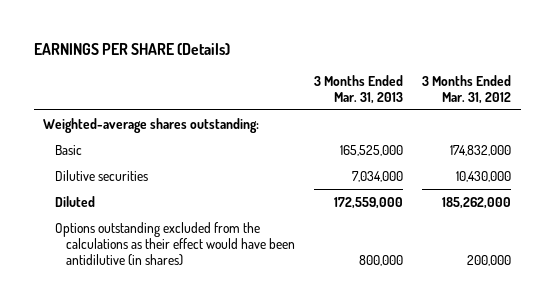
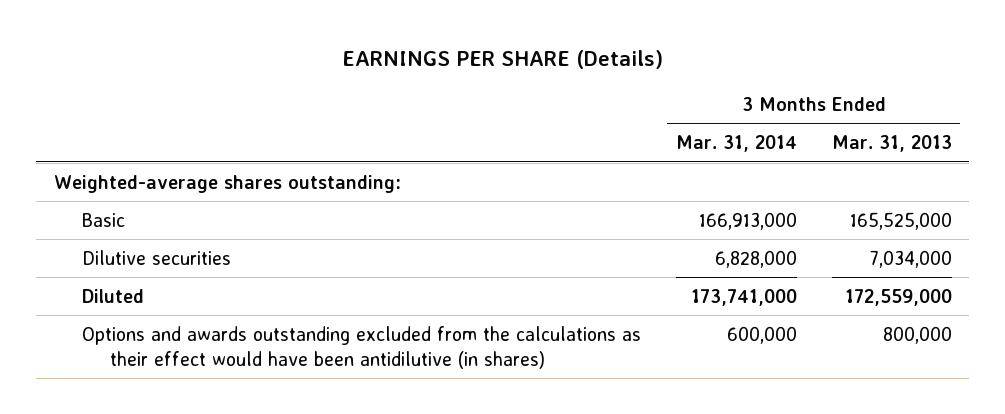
- | 3 Months Ended Mar. 31, 2013 | 3 Months Ended Mar. 31, 2012
+ | 3 Months Ended Mar. 31, 2014 | 3 Months Ended Mar. 31, 2013
- Options outstanding excluded from the calculations as their effect would have been antidilutive (in shares) | 800,000 | 200,000
+ Options and awards outstanding excluded from the calculations as their effect would have been antidilutive (in shares) | 600,000 | 800,000

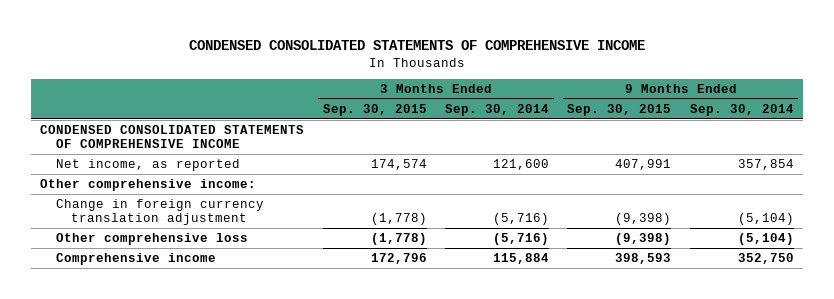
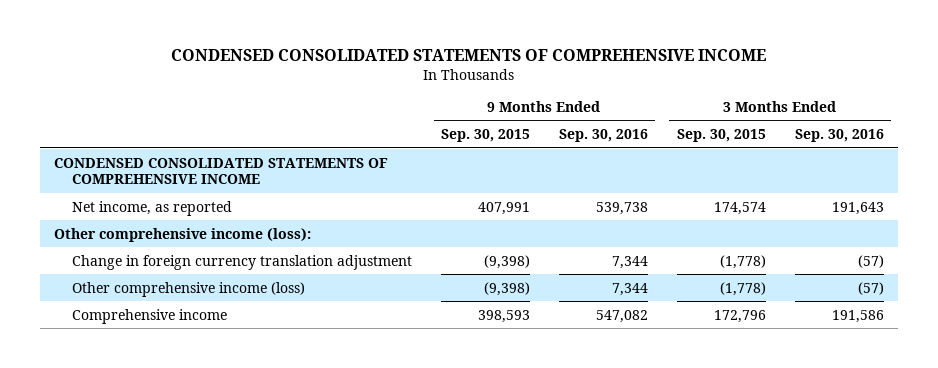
- | 3 Months Ended Sep. 30, 2015 | 3 Months Ended Sep. 30, 2014 | 9 Months Ended Sep. 30, 2015 | 9 Months Ended Sep. 30, 2014
+ | 9 Months Ended Sep. 30, 2015 | 9 Months Ended Sep. 30, 2016 | 3 Months Ended Sep. 30, 2015 | 3 Months Ended Sep. 30, 2016
- Other comprehensive income:
+ Other comprehensive income (loss):
- Other comprehensive loss | (1,778) | (5,716) | (9,398) | (5,104)
+ Other comprehensive income (loss) | (9,398) | 7,344 | (1,778) | (57)

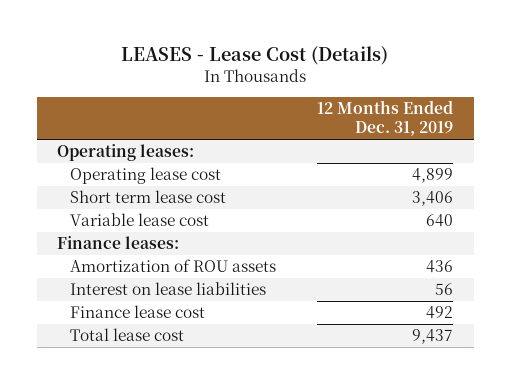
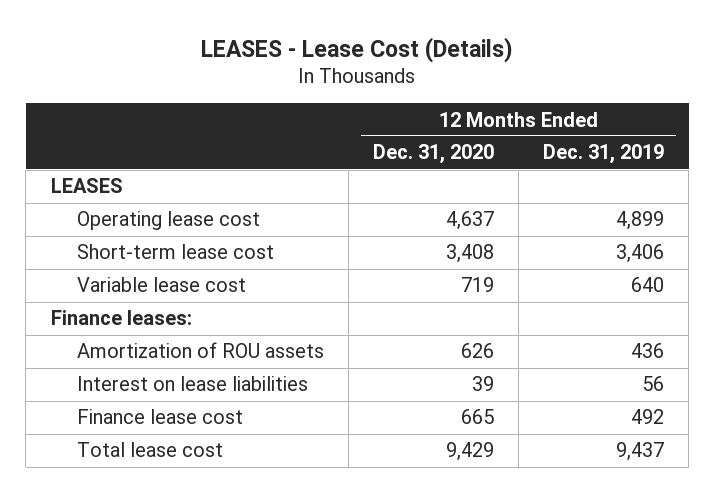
- | 12 Months Ended Dec. 31, 2019
+ | 12 Months Ended Dec. 31, 2020 | 12 Months Ended Dec. 31, 2019
- Operating leases:
+ LEASES
- Short term lease cost | 3,406
+ Short-term lease cost | 3,408 | 3,406

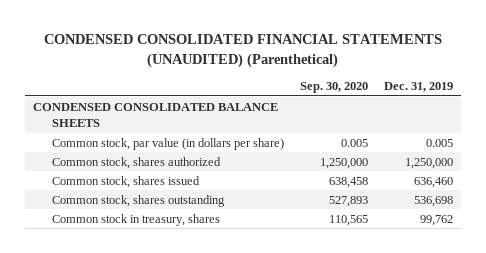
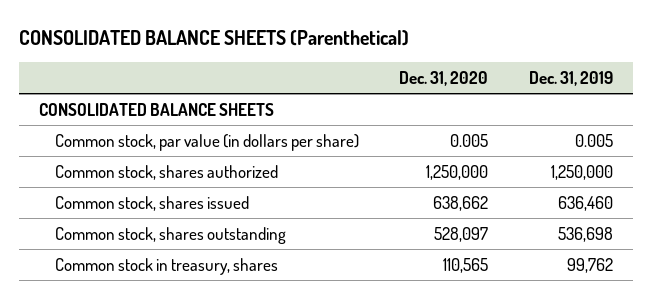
- CONDENSED CONSOLIDATED FINANCIAL STATEMENTS (UNAUDITED) (Parenthetical)
+ CONSOLIDATED BALANCE SHEETS (Parenthetical)
- | Sep. 30, 2020 | Dec. 31, 2019
+ | Dec. 31, 2020 | Dec. 31, 2019
- CONDENSED CONSOLIDATED BALANCE SHEETS
+ CONSOLIDATED BALANCE SHEETS

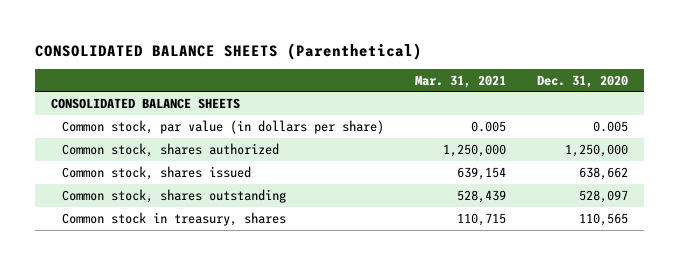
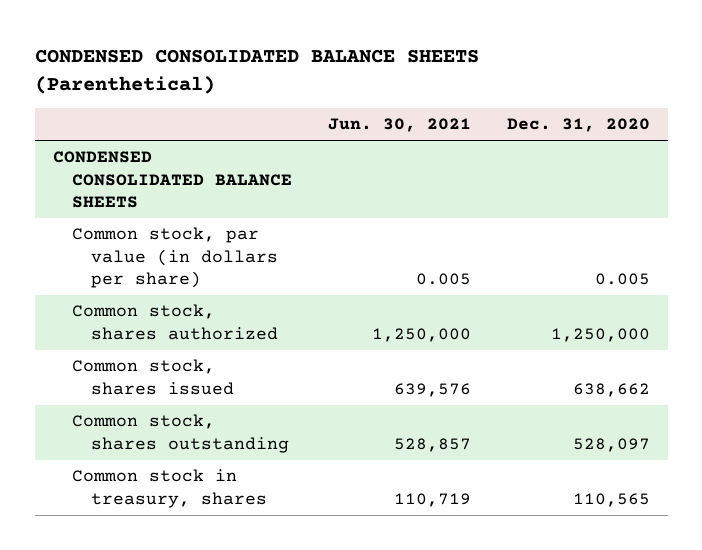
- CONSOLIDATED BALANCE SHEETS (Parenthetical)
+ CONDENSED CONSOLIDATED BALANCE SHEETS (Parenthetical)
- | Mar. 31, 2021 | Dec. 31, 2020
+ | Jun. 30, 2021 | Dec. 31, 2020
- CONSOLIDATED BALANCE SHEETS
+ CONDENSED CONSOLIDATED BALANCE SHEETS

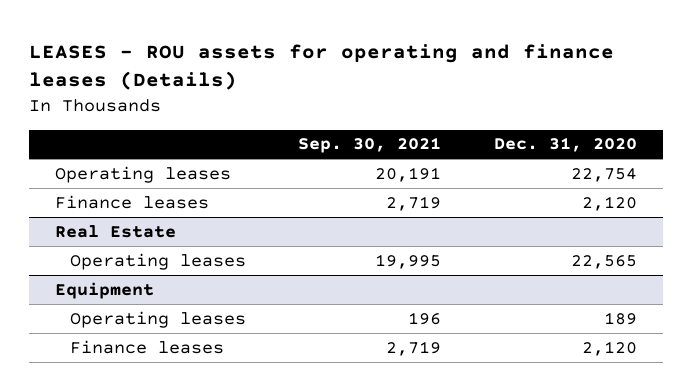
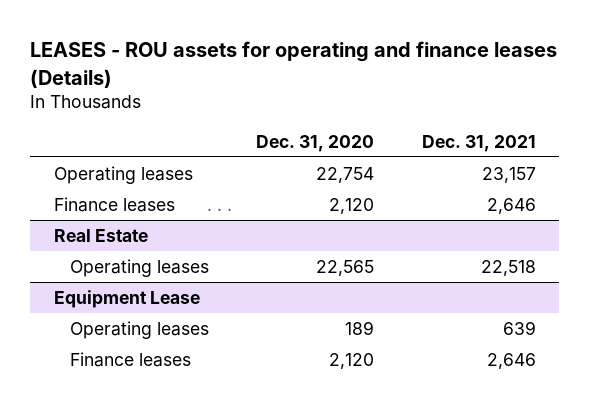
- | Sep. 30, 2021 | Dec. 31, 2020
+ | Dec. 31, 2020 | Dec. 31, 2021
- Equipment
+ Equipment Lease

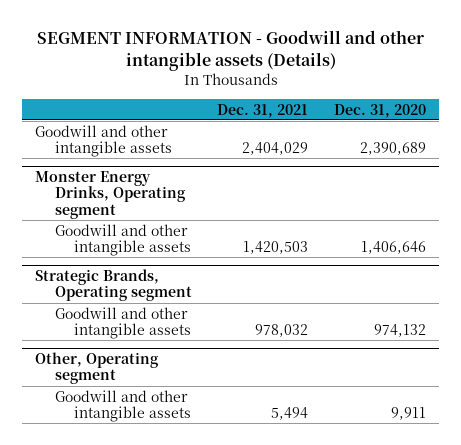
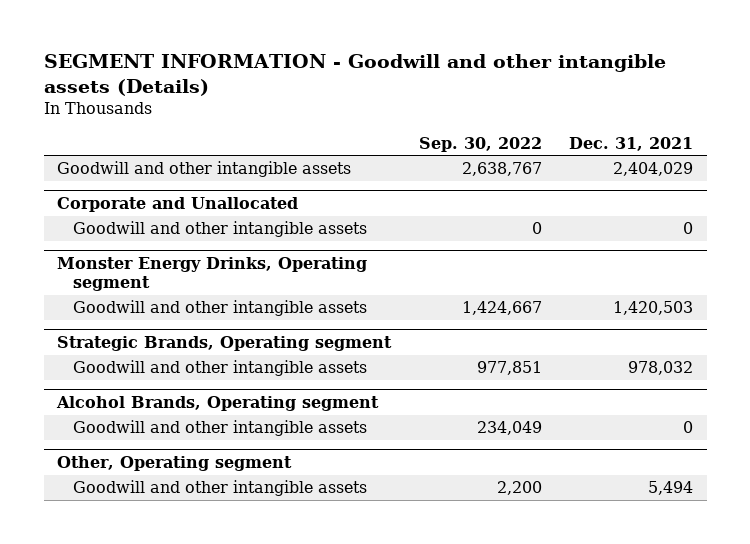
- | Dec. 31, 2021 | Dec. 31, 2020
+ | Sep. 30, 2022 | Dec. 31, 2021
+ Corporate and Unallocated
+ Goodwill and other intangible assets | 0 | 0
+ Alcohol Brands, Operating segment
+ Goodwill and other intangible assets | 234,049 | 0

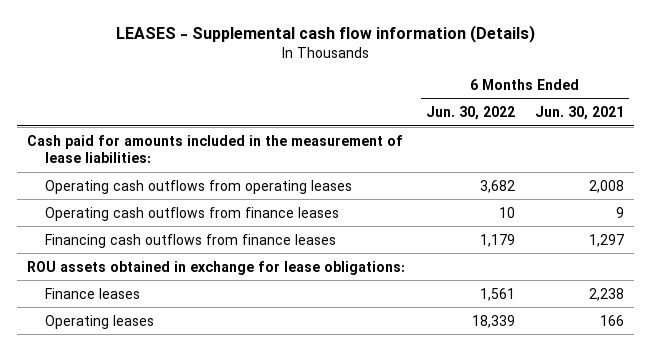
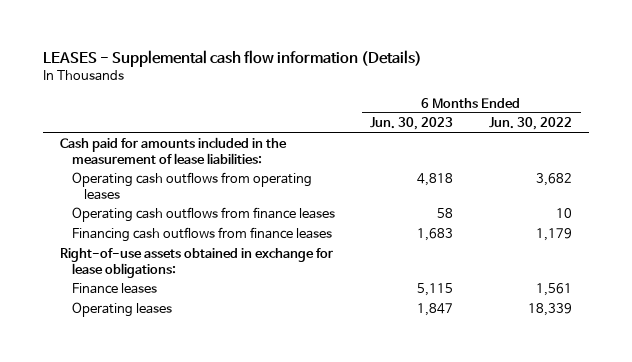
- | 6 Months Ended Jun. 30, 2022 | 6 Months Ended Jun. 30, 2021
+ | 6 Months Ended Jun. 30, 2023 | 6 Months Ended Jun. 30, 2022
- ROU assets obtained in exchange for lease obligations:
+ Right-of-use assets obtained in exchange for lease obligations:

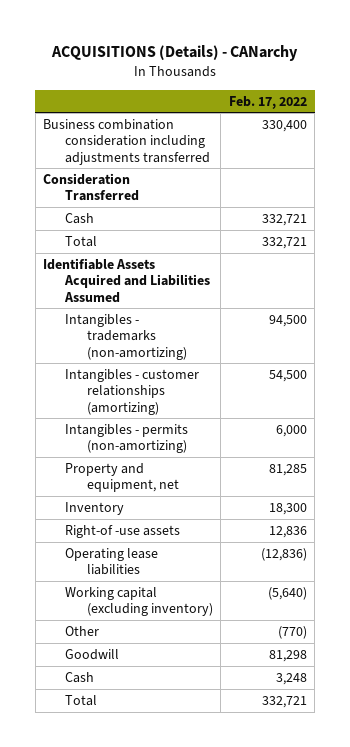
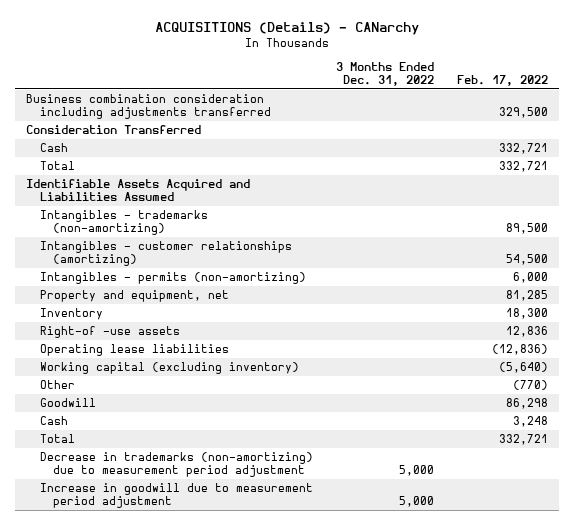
- | Feb. 17, 2022
+ | 3 Months Ended Dec. 31, 2022 | Feb. 17, 2022
- Business combination consideration including adjustments transferred | 330,400
+ Business combination consideration including adjustments transferred | | 329,500
- Intangibles - trademarks (non-amortizing) | 94,500
+ Intangibles - trademarks (non-amortizing) | | 89,500
- Goodwill | 81,298
+ Goodwill | | 86,298
+ Decrease in trademarks (non-amortizing) due to measurement period adjustment | 5,000 |
+ Increase in goodwill due to measurement period adjustment | 5,000 |

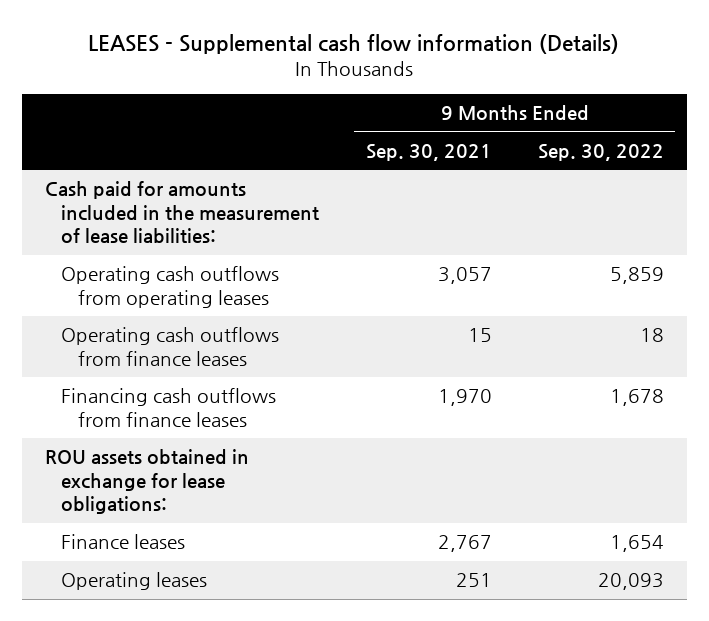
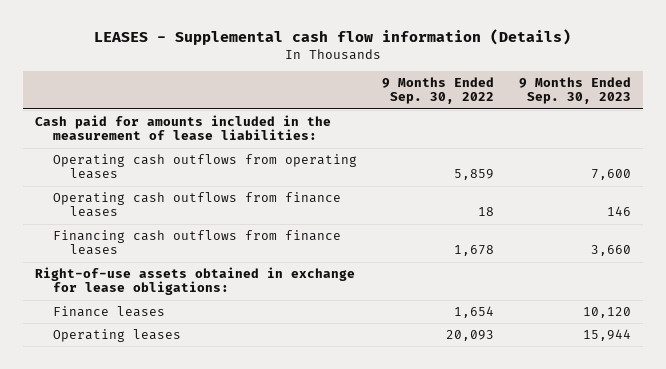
- | 9 Months Ended Sep. 30, 2021 | 9 Months Ended Sep. 30, 2022
+ | 9 Months Ended Sep. 30, 2022 | 9 Months Ended Sep. 30, 2023
- ROU assets obtained in exchange for lease obligations:
+ Right-of-use assets obtained in exchange for lease obligations:

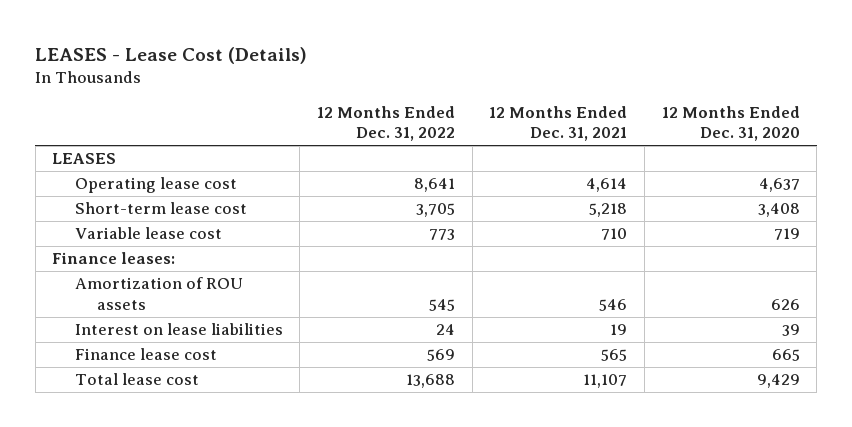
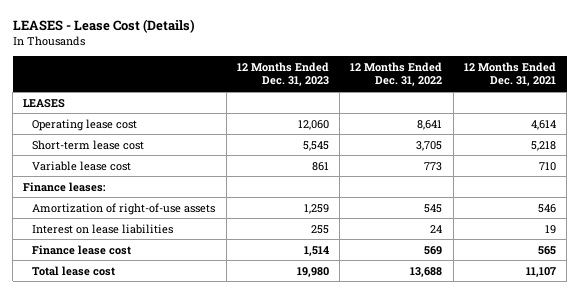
- | 12 Months Ended Dec. 31, 2022 | 12 Months Ended Dec. 31, 2021 | 12 Months Ended Dec. 31, 2020
+ | 12 Months Ended Dec. 31, 2023 | 12 Months Ended Dec. 31, 2022 | 12 Months Ended Dec. 31, 2021
- Amortization of ROU assets | 545 | 546 | 626
+ Amortization of right-of-use assets | 1,259 | 545 | 546

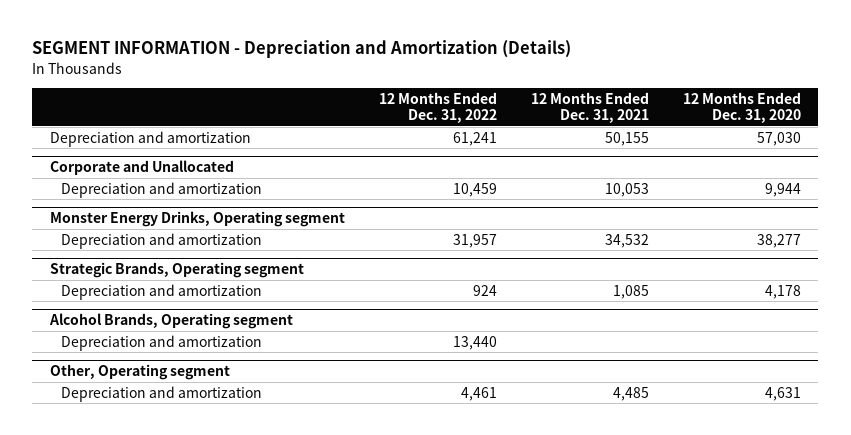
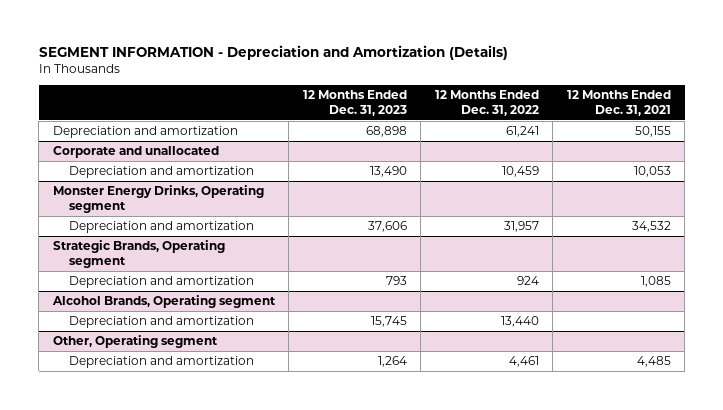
- | 12 Months Ended Dec. 31, 2022 | 12 Months Ended Dec. 31, 2021 | 12 Months Ended Dec. 31, 2020
+ | 12 Months Ended Dec. 31, 2023 | 12 Months Ended Dec. 31, 2022 | 12 Months Ended Dec. 31, 2021
- Corporate and Unallocated
+ Corporate and unallocated

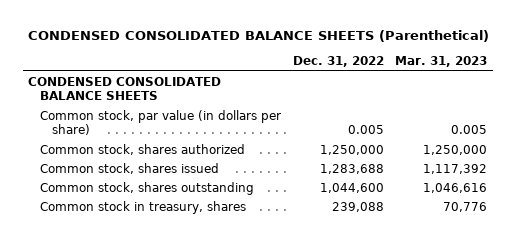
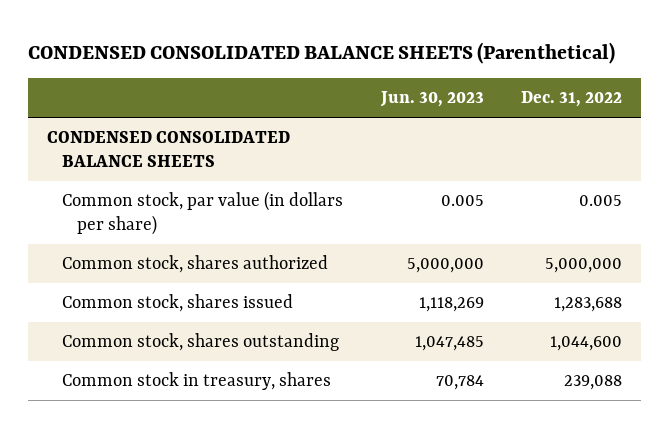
- | Dec. 31, 2022 | Mar. 31, 2023
+ | Jun. 30, 2023 | Dec. 31, 2022
- Common stock, shares authorized | 1,250,000 | 1,250,000
+ Common stock, shares authorized | 5,000,000 | 5,000,000

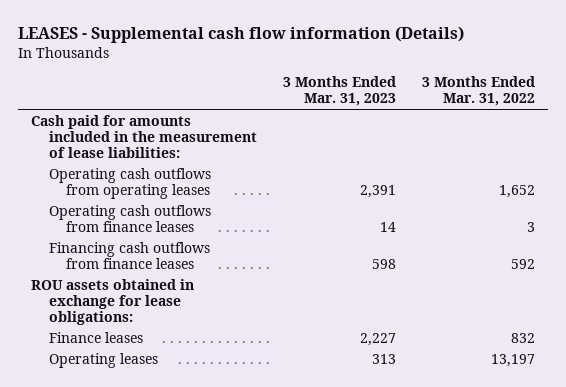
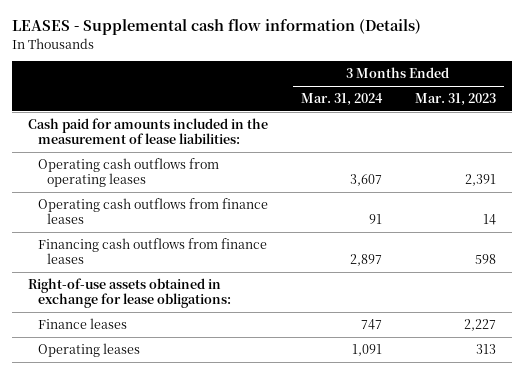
- | 3 Months Ended Mar. 31, 2023 | 3 Months Ended Mar. 31, 2022
+ | 3 Months Ended Mar. 31, 2024 | 3 Months Ended Mar. 31, 2023
- ROU assets obtained in exchange for lease obligations:
+ Right-of-use assets obtained in exchange for lease obligations:

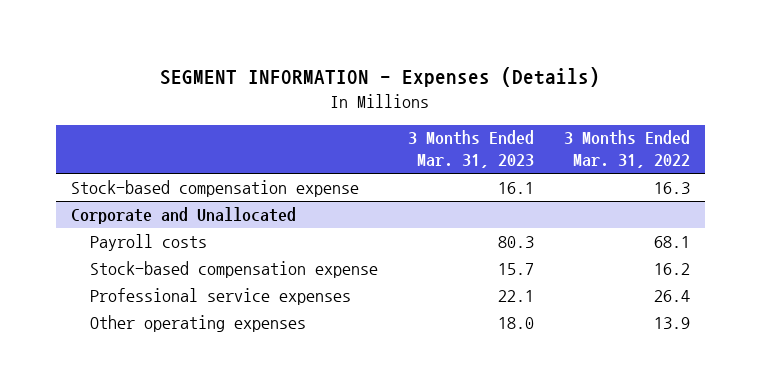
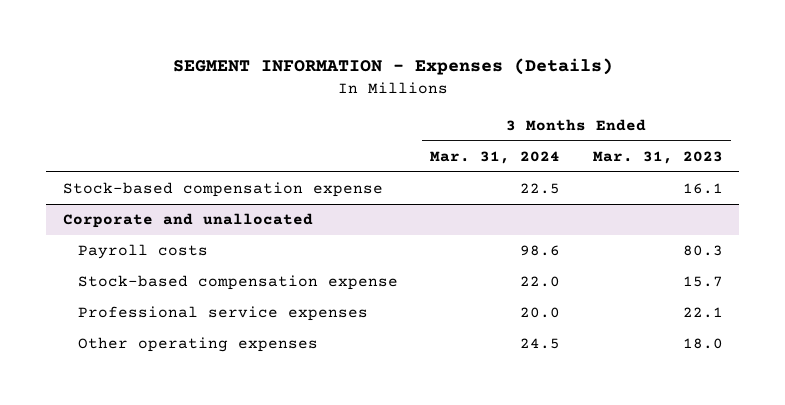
- | 3 Months Ended Mar. 31, 2023 | 3 Months Ended Mar. 31, 2022
+ | 3 Months Ended Mar. 31, 2024 | 3 Months Ended Mar. 31, 2023
- Corporate and Unallocated
+ Corporate and unallocated

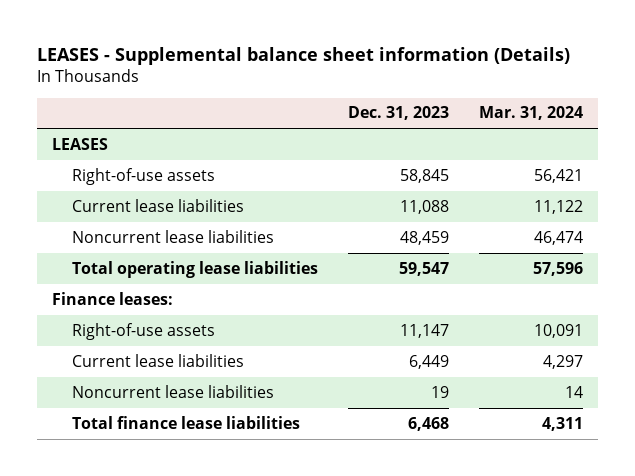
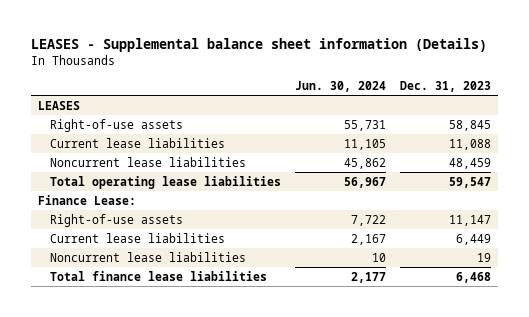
- | Dec. 31, 2023 | Mar. 31, 2024
+ | Jun. 30, 2024 | Dec. 31, 2023
- Finance leases:
+ Finance Lease:

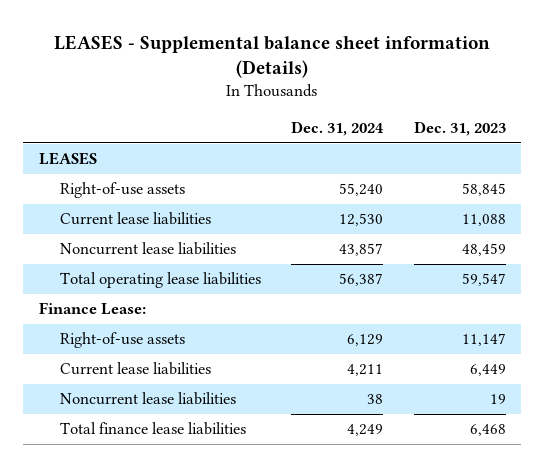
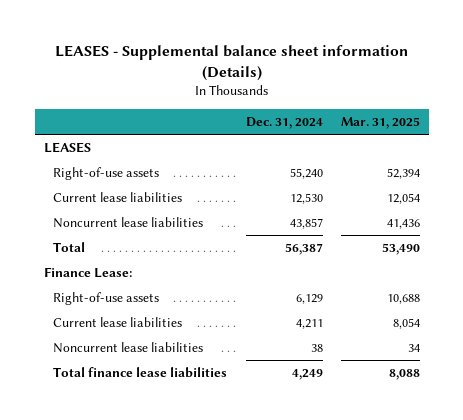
- | Dec. 31, 2024 | Dec. 31, 2023
+ | Dec. 31, 2024 | Mar. 31, 2025
- Total operating lease liabilities | 56,387 | 59,547
+ Total | 56,387 | 53,490

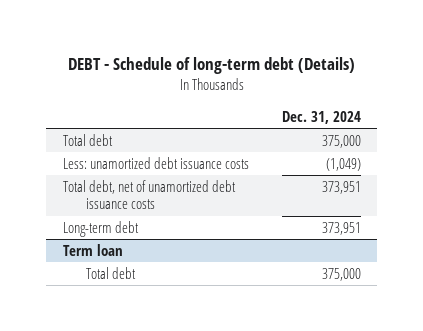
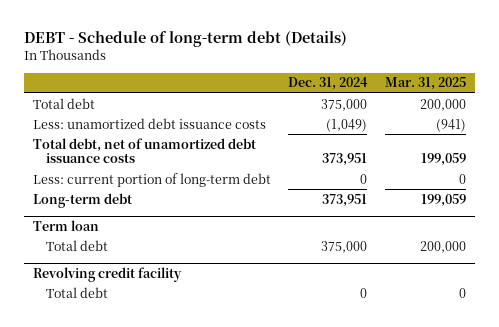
- | Dec. 31, 2024
+ | Dec. 31, 2024 | Mar. 31, 2025
+ Less: current portion of long-term debt | 0 | 0
+ Revolving credit facility
+ Total debt | 0 | 0

